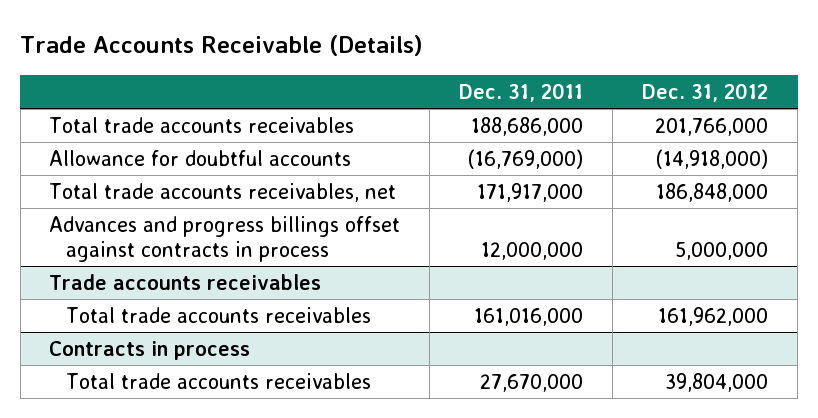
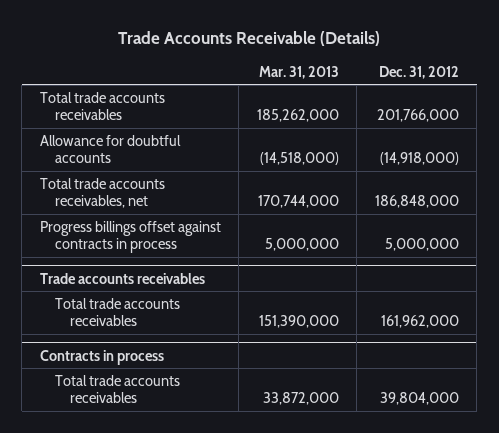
- | Dec. 31, 2011 | Dec. 31, 2012
+ | Mar. 31, 2013 | Dec. 31, 2012
- Advances and progress billings offset against contracts in process | 12,000,000 | 5,000,000
+ Progress billings offset against contracts in process | 5,000,000 | 5,000,000

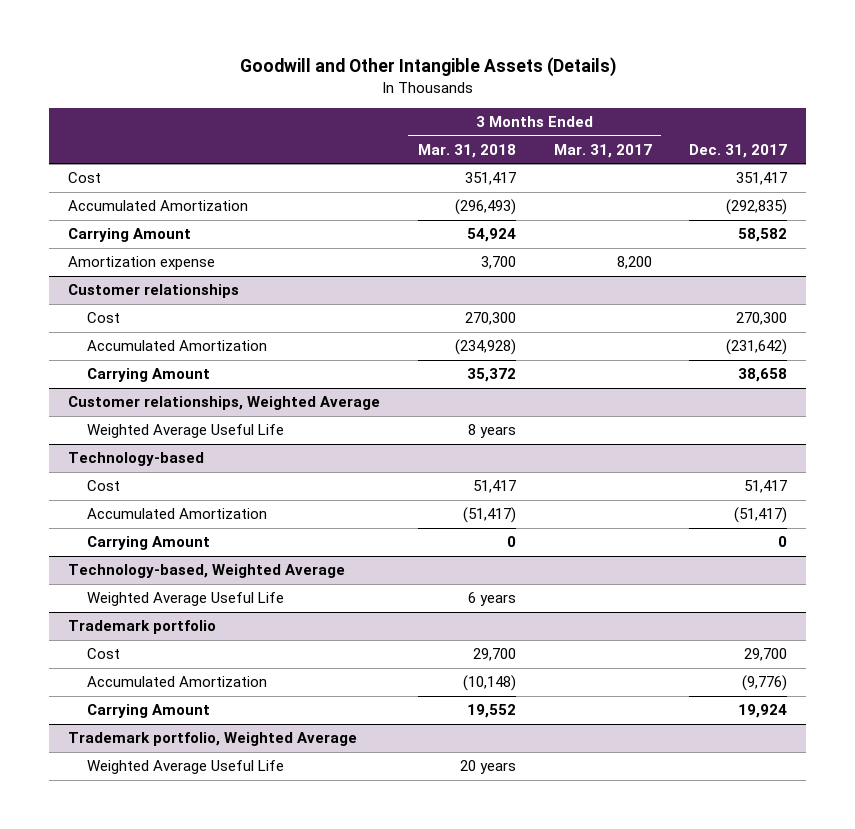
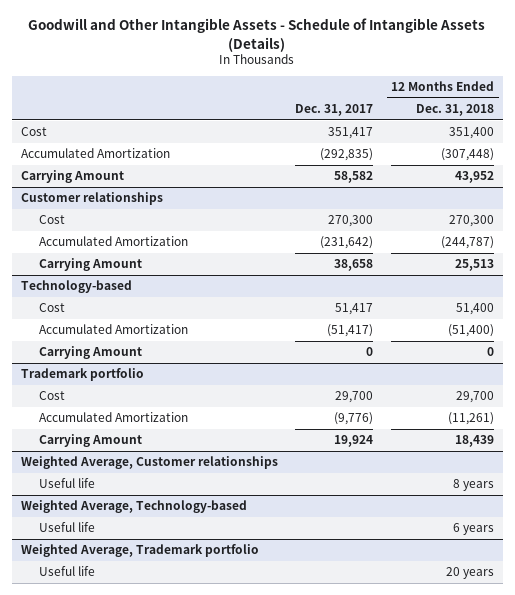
- Goodwill and Other Intangible Assets (Details)
+ Goodwill and Other Intangible Assets - Schedule of Intangible Assets (Details)
- | 3 Months Ended Mar. 31, 2018 | 3 Months Ended Mar. 31, 2017 | Dec. 31, 2017
+ | Dec. 31, 2017 | 12 Months Ended Dec. 31, 2018
- Amortization expense | 3,700 | 8,200 |
- Customer relationships, Weighted Average
- Weighted Average Useful Life | 8 years | |
- Technology-based, Weighted Average
- Weighted Average Useful Life | 6 years | |
- Trademark portfolio, Weighted Average
- Weighted Average Useful Life | 20 years | |
+ Weighted Average, Customer relationships
+ Useful life | | 8 years
+ Weighted Average, Technology-based
+ Useful life | | 6 years
+ Weighted Average, Trademark portfolio
+ Useful life | | 20 years

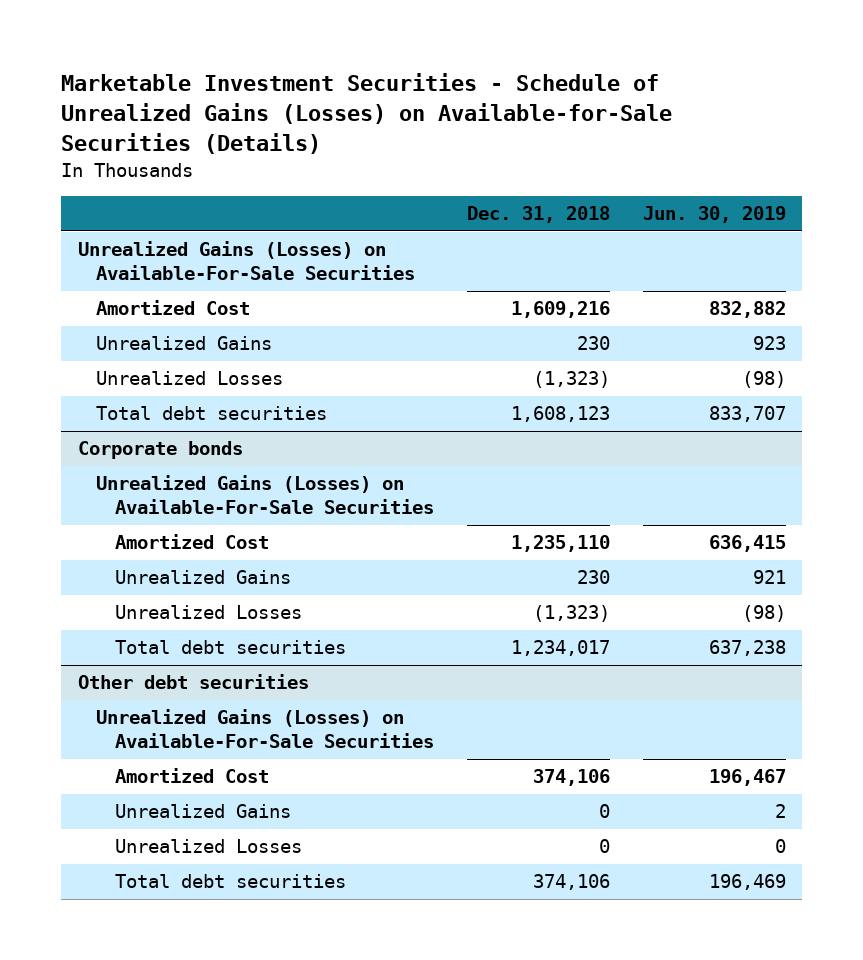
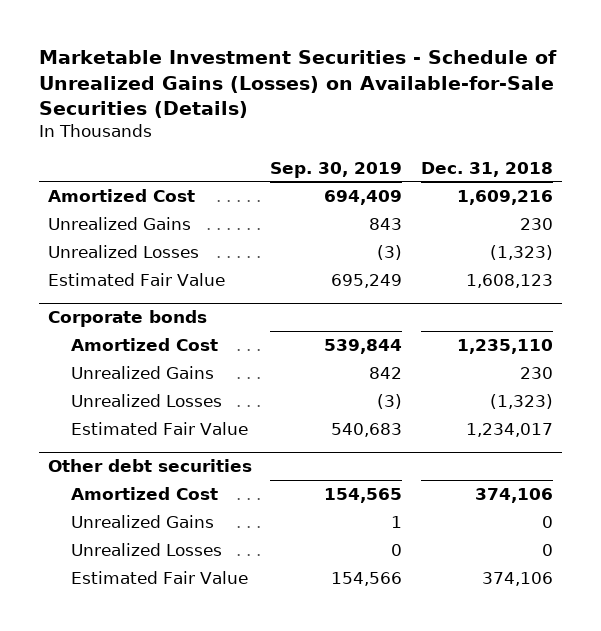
- | Dec. 31, 2018 | Jun. 30, 2019
+ | Sep. 30, 2019 | Dec. 31, 2018
- Unrealized Gains (Losses) on Available-For-Sale Securities
- Total debt securities | 1,608,123 | 833,707
+ Estimated Fair Value | 695,249 | 1,608,123
@ Corporate bonds
- Unrealized Gains (Losses) on Available-For-Sale Securities
- Total debt securities | 1,234,017 | 637,238
+ Estimated Fair Value | 540,683 | 1,234,017
@ Other debt securities
- Unrealized Gains (Losses) on Available-For-Sale Securities
- Total debt securities | 374,106 | 196,469
+ Estimated Fair Value | 154,566 | 374,106

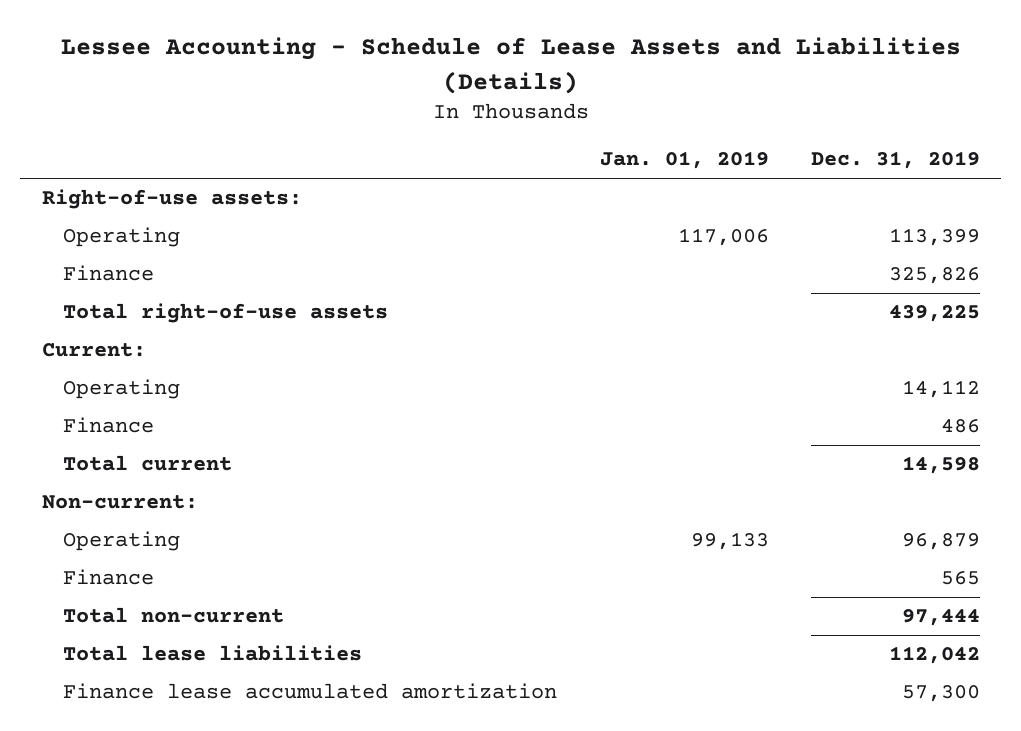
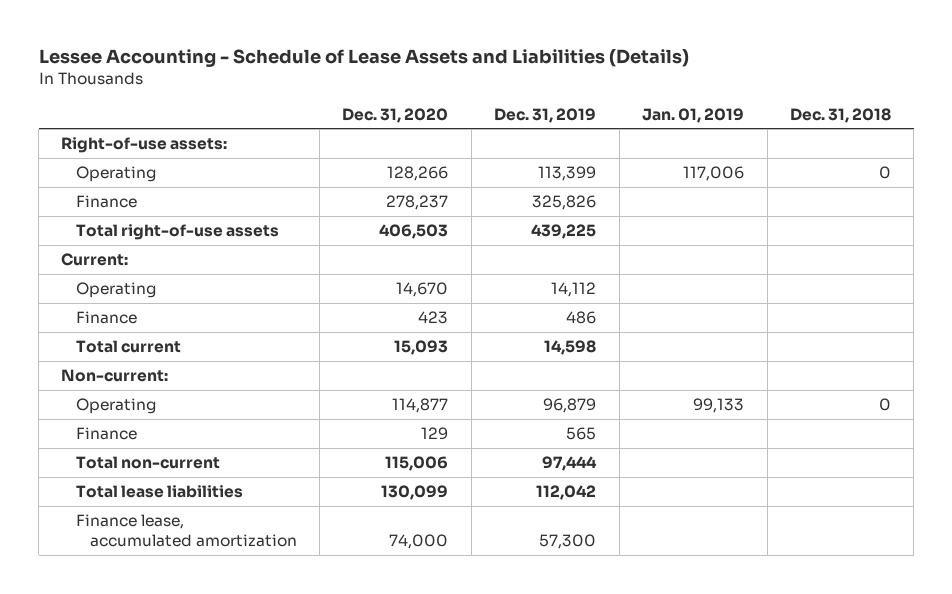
- | Jan. 01, 2019 | Dec. 31, 2019
+ | Dec. 31, 2020 | Dec. 31, 2019 | Jan. 01, 2019 | Dec. 31, 2018
- Finance lease accumulated amortization | | 57,300
+ Finance lease, accumulated amortization | 74,000 | 57,300 | |

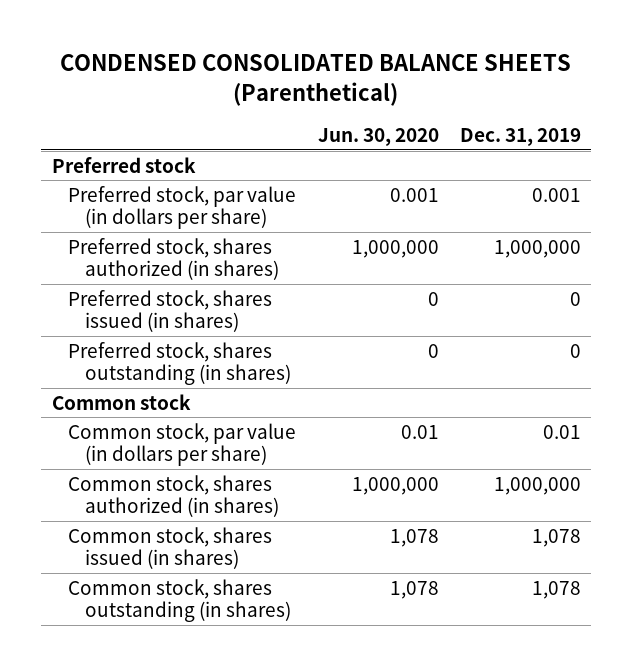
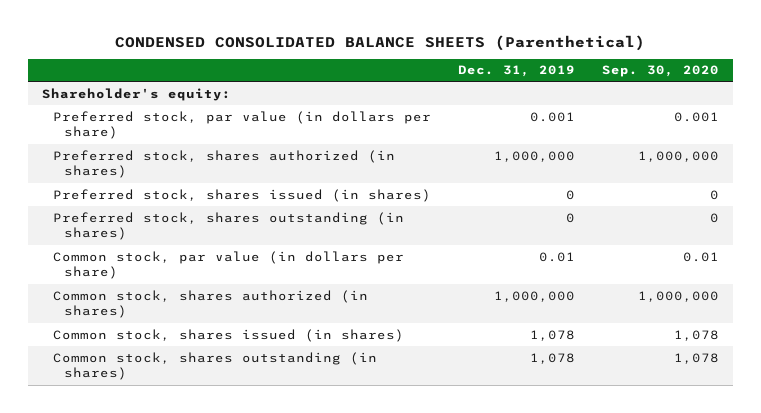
- | Jun. 30, 2020 | Dec. 31, 2019
+ | Dec. 31, 2019 | Sep. 30, 2020
- Preferred stock
+ Shareholder's equity:
- Common stock

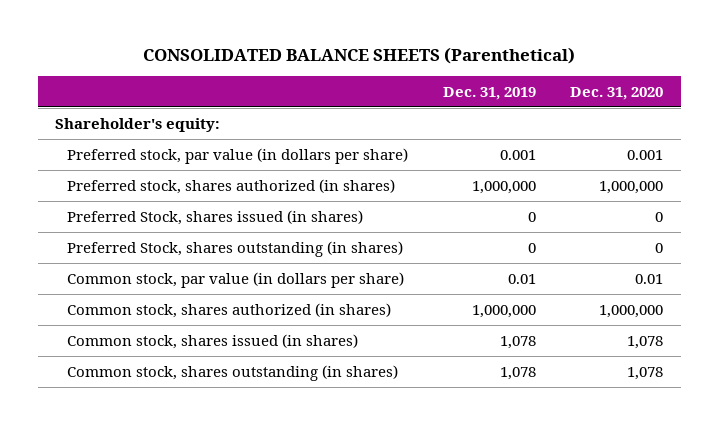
- CONDENSED CONSOLIDATED BALANCE SHEETS (Parenthetical)
+ CONSOLIDATED BALANCE SHEETS (Parenthetical)
- | Dec. 31, 2019 | Sep. 30, 2020
+ | Dec. 31, 2019 | Dec. 31, 2020
- Preferred stock, shares issued (in shares) | 0 | 0
- Preferred stock, shares outstanding (in shares) | 0 | 0
+ Preferred Stock, shares issued (in shares) | 0 | 0
+ Preferred Stock, shares outstanding (in shares) | 0 | 0

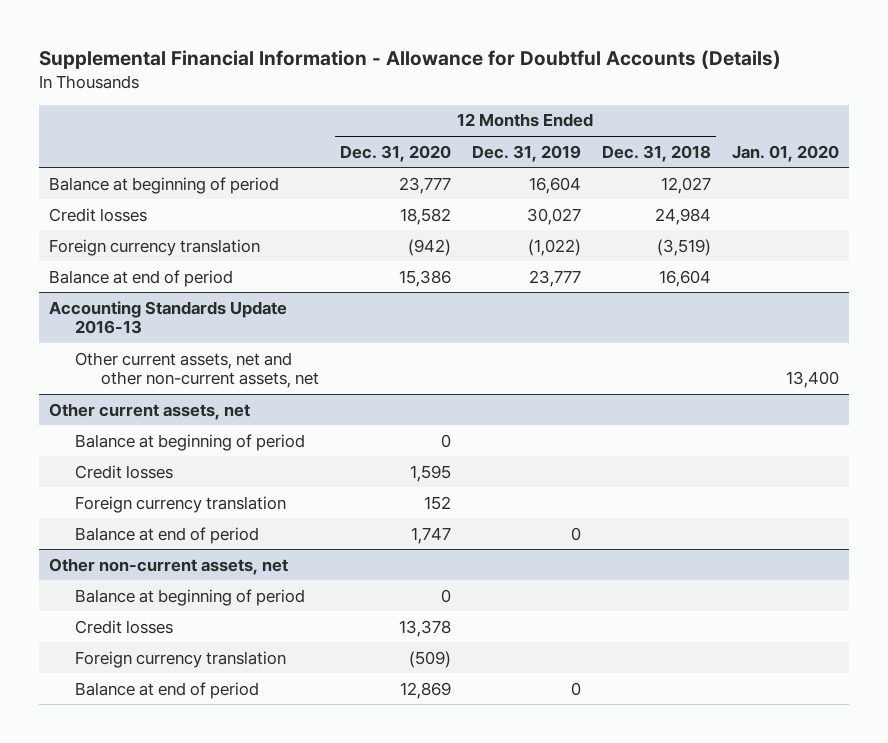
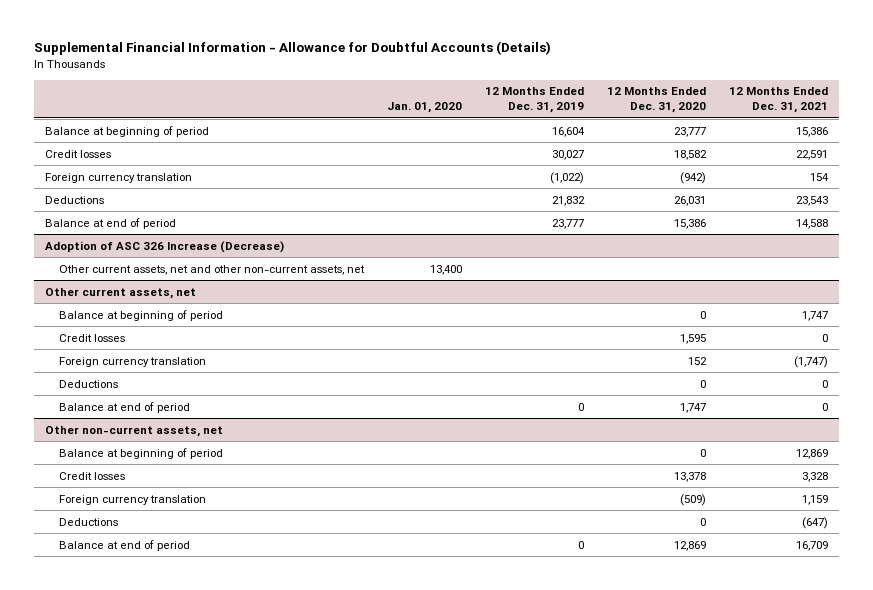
- | 12 Months Ended Dec. 31, 2020 | 12 Months Ended Dec. 31, 2019 | 12 Months Ended Dec. 31, 2018 | Jan. 01, 2020
+ | Jan. 01, 2020 | 12 Months Ended Dec. 31, 2019 | 12 Months Ended Dec. 31, 2020 | 12 Months Ended Dec. 31, 2021
+ Deductions | | 21,832 | 26,031 | 23,543
- Accounting Standards Update 2016-13
+ Adoption of ASC 326 Increase (Decrease)
@ Other current assets, net
+ Deductions | | | 0 | 0
@ Other non-current assets, net
+ Deductions | | | 0 | (647)

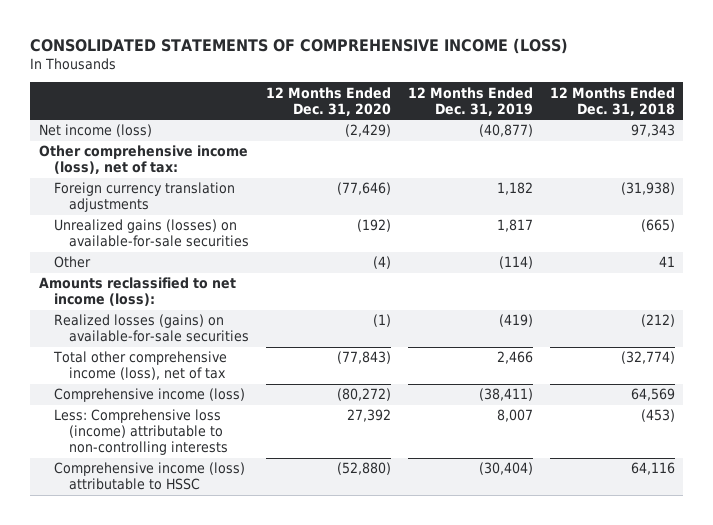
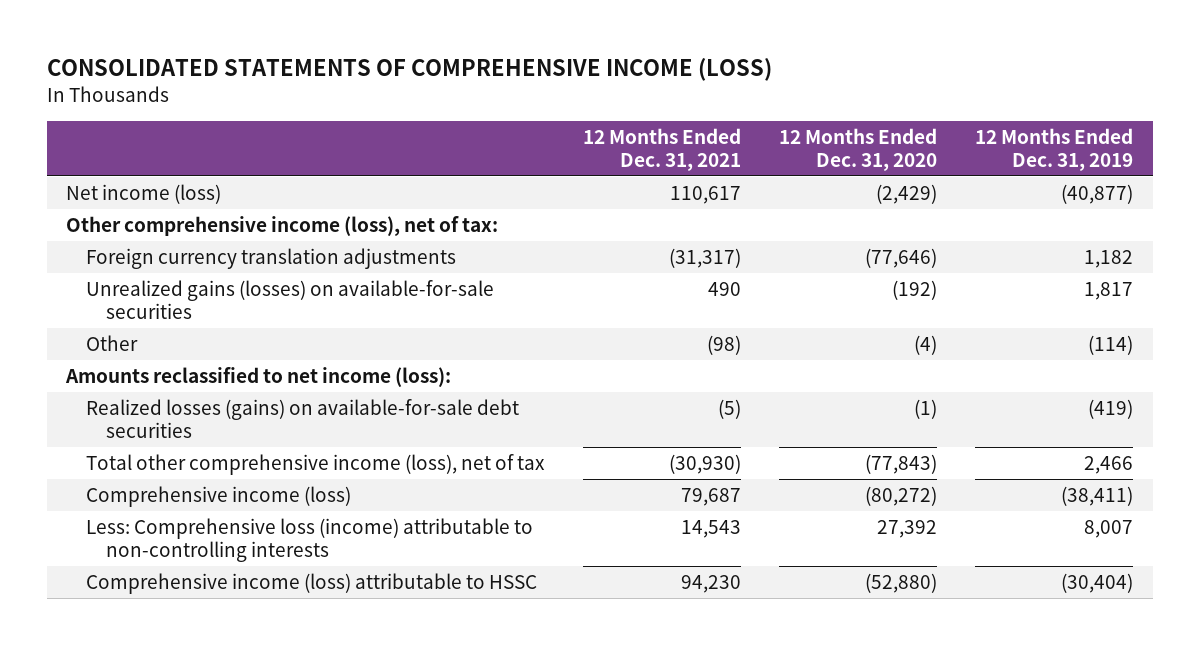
- | 12 Months Ended Dec. 31, 2020 | 12 Months Ended Dec. 31, 2019 | 12 Months Ended Dec. 31, 2018
+ | 12 Months Ended Dec. 31, 2021 | 12 Months Ended Dec. 31, 2020 | 12 Months Ended Dec. 31, 2019
- Realized losses (gains) on available-for-sale securities | (1) | (419) | (212)
+ Realized losses (gains) on available-for-sale debt securities | (5) | (1) | (419)

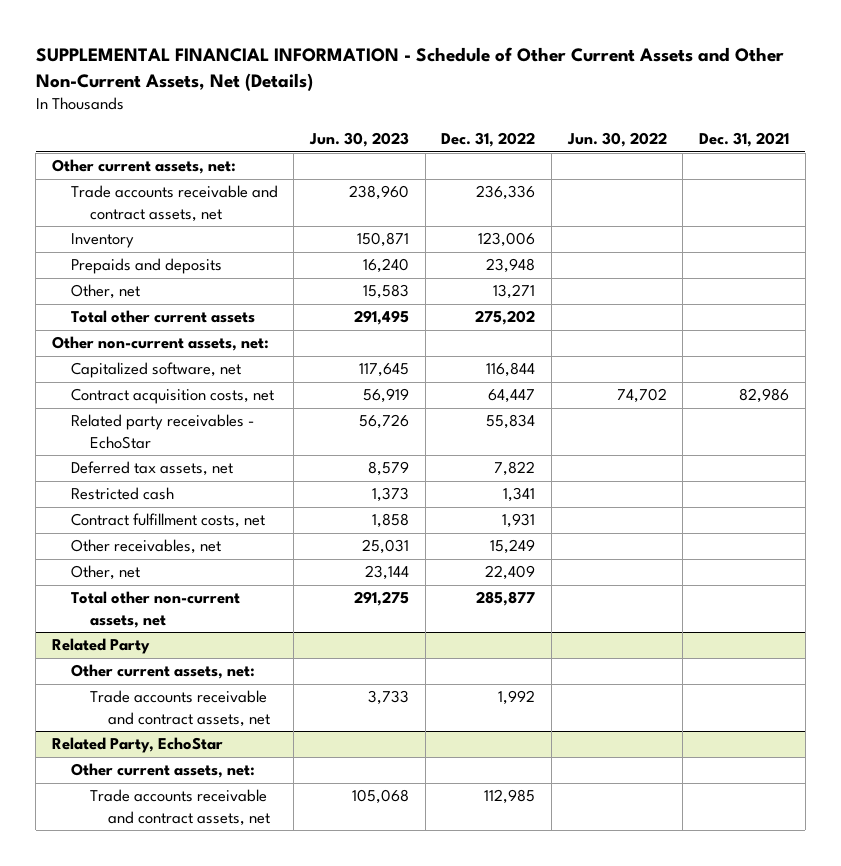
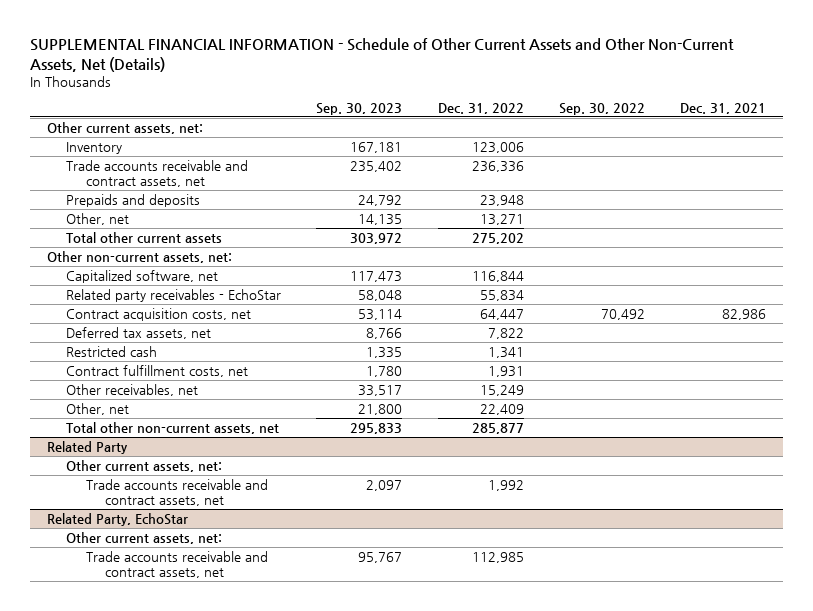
- | Jun. 30, 2023 | Dec. 31, 2022 | Jun. 30, 2022 | Dec. 31, 2021
+ | Sep. 30, 2023 | Dec. 31, 2022 | Sep. 30, 2022 | Dec. 31, 2021
moved down: Trade accounts receivable and contract assets, net | 235,402 | 236,336 | |
moved down: Contract acquisition costs, net | 53,114 | 64,447 | 70,492 | 82,986

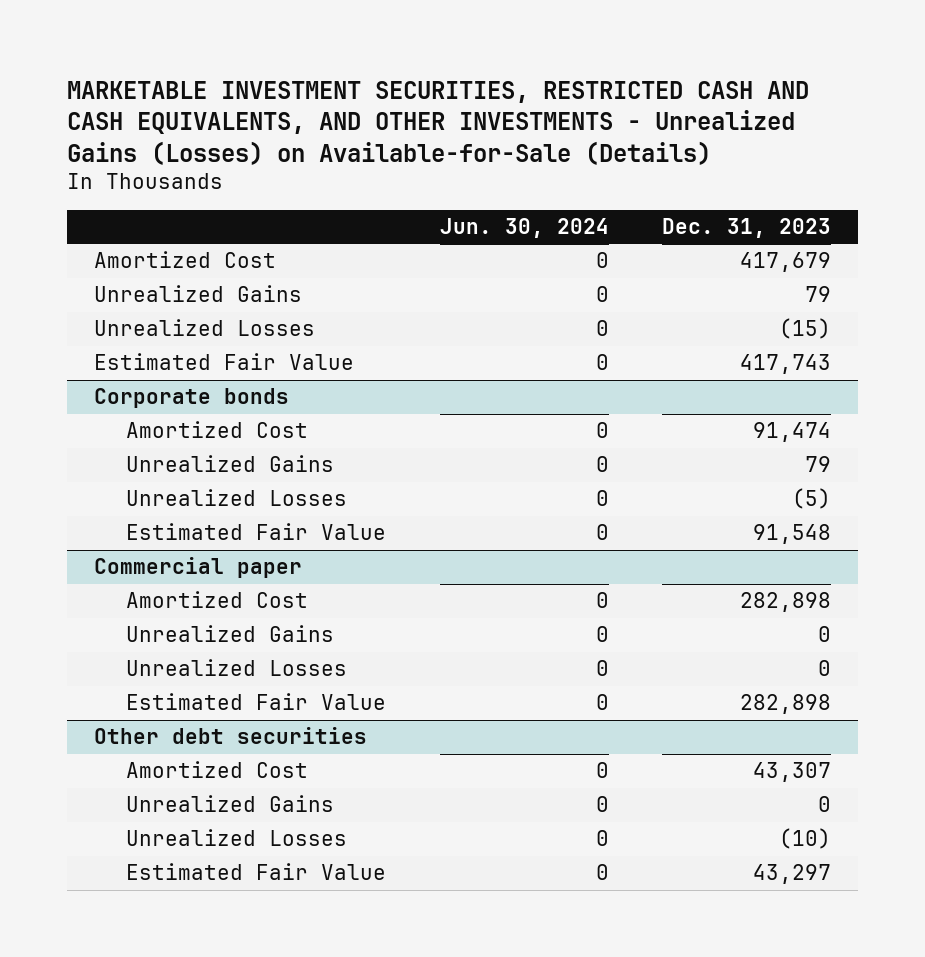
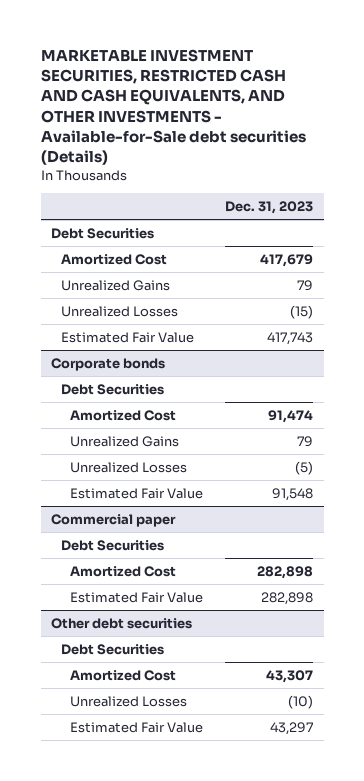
- MARKETABLE INVESTMENT SECURITIES, RESTRICTED CASH AND CASH EQUIVALENTS, AND OTHER INVESTMENTS - Unrealized Gains (Losses) on Available-for-Sale (Details)
+ MARKETABLE INVESTMENT SECURITIES, RESTRICTED CASH AND CASH EQUIVALENTS, AND OTHER INVESTMENTS - Available-for-Sale debt securities (Details)
- | Jun. 30, 2024 | Dec. 31, 2023
+ | Dec. 31, 2023
+ Debt Securities
@ Corporate bonds
+ Debt Securities
@ Commercial paper
+ Debt Securities
- Unrealized Gains | 0 | 0
- Unrealized Losses | 0 | 0
@ Other debt securities
+ Debt Securities
- Unrealized Gains | 0 | 0

